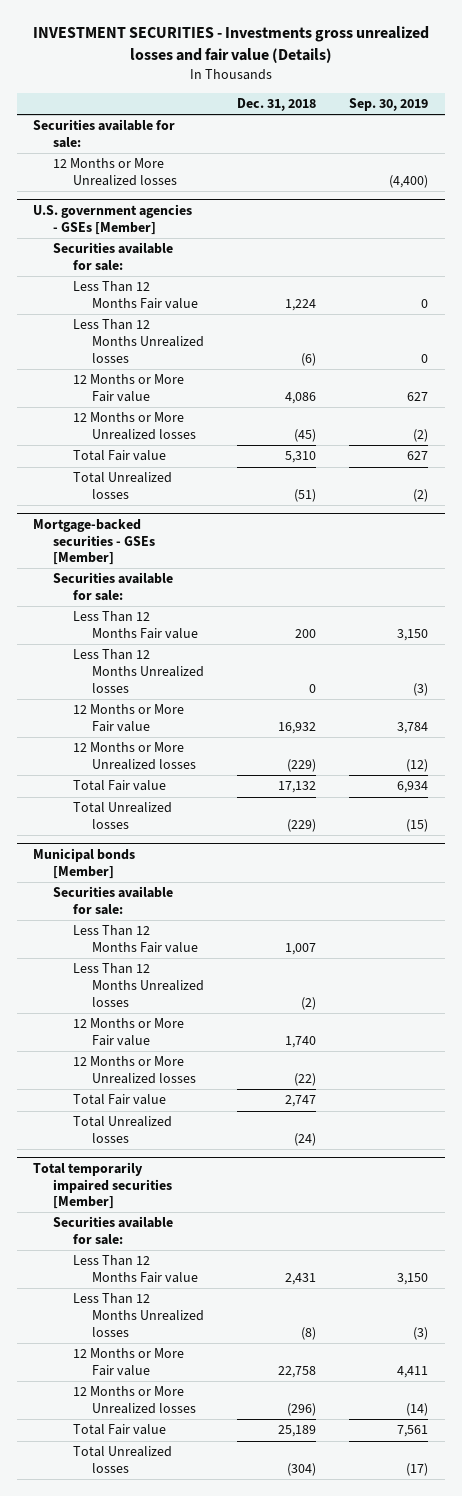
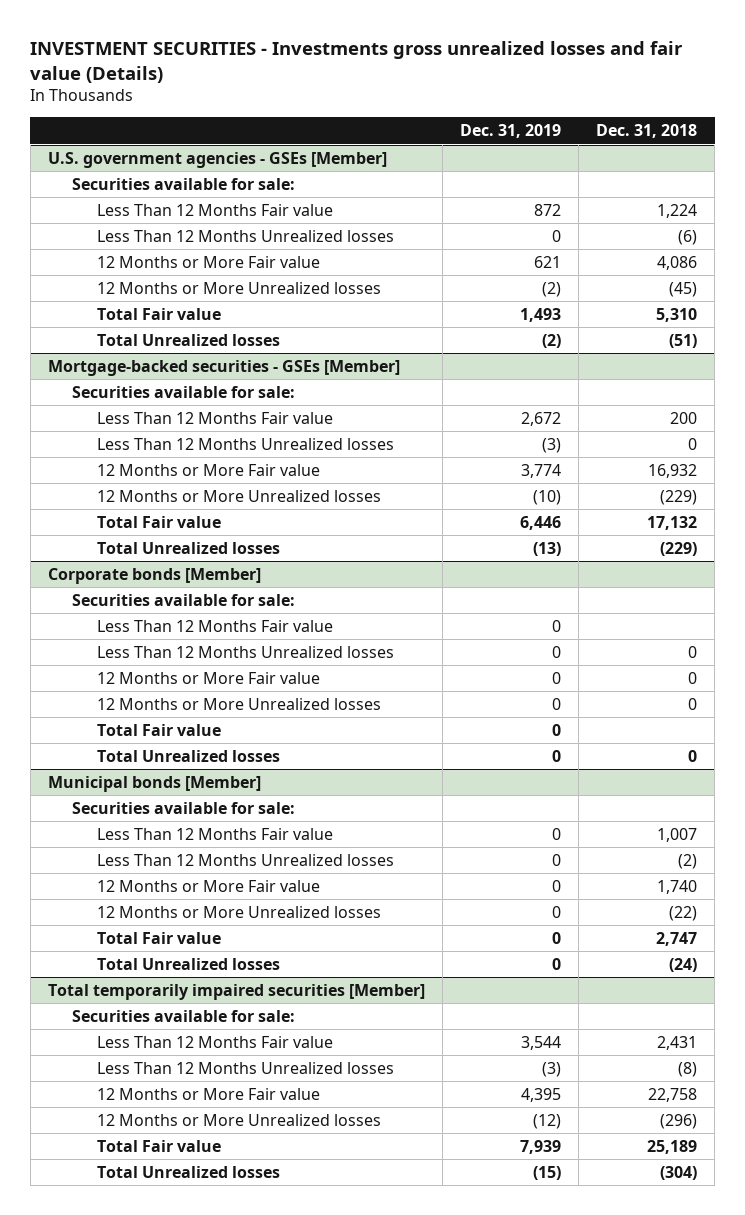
- | Dec. 31, 2018 | Sep. 30, 2019
+ | Dec. 31, 2019 | Dec. 31, 2018
- Securities available for sale:
- 12 Months or More Unrealized losses | | (4,400)
+ Corporate bonds [Member]
+ Securities available for sale:
+ Less Than 12 Months Fair value | 0 |
+ Less Than 12 Months Unrealized losses | 0 | 0
+ 12 Months or More Fair value | 0 | 0
+ 12 Months or More Unrealized losses | 0 | 0
+ Total Fair value | 0 |
+ Total Unrealized losses | 0 | 0

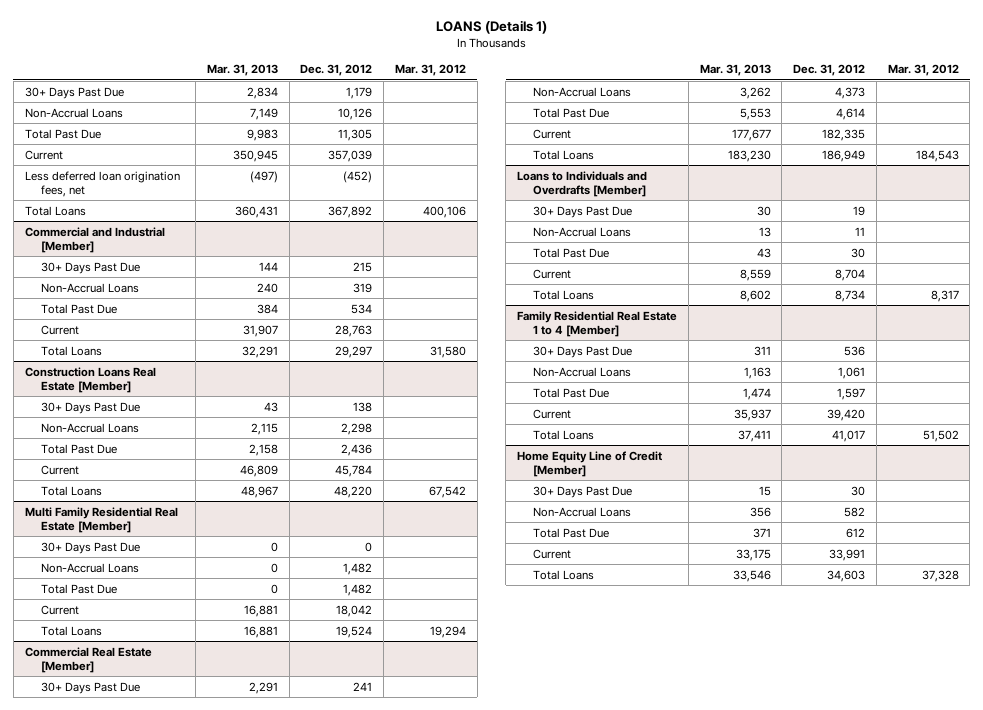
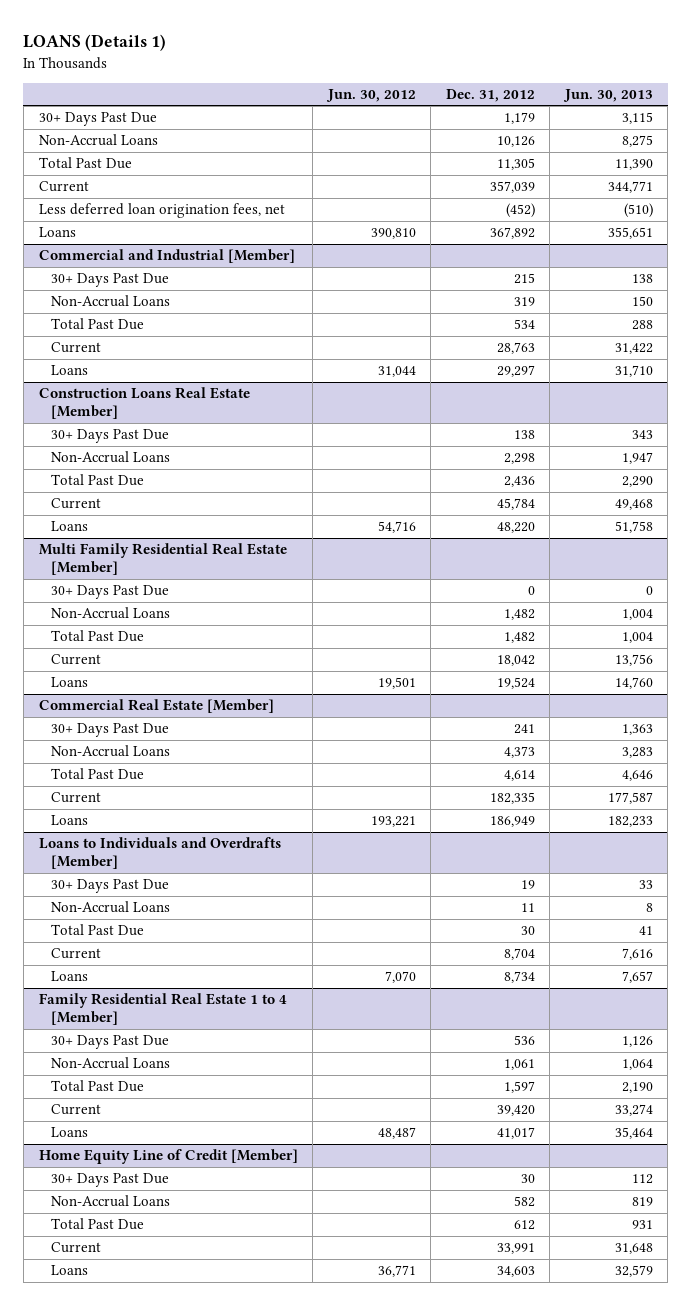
- | Mar. 31, 2013 | Dec. 31, 2012 | Mar. 31, 2012
+ | Jun. 30, 2012 | Dec. 31, 2012 | Jun. 30, 2013
- Total Loans | 360,431 | 367,892 | 400,106
+ Loans | 390,810 | 367,892 | 355,651
@ Commercial and Industrial [Member]
- Total Loans | 32,291 | 29,297 | 31,580
+ Loans | 31,044 | 29,297 | 31,710
@ Construction Loans Real Estate [Member]
- Total Loans | 48,967 | 48,220 | 67,542
+ Loans | 54,716 | 48,220 | 51,758
@ Multi Family Residential Real Estate [Member]
- Total Loans | 16,881 | 19,524 | 19,294
+ Loans | 19,501 | 19,524 | 14,760
@ Commercial Real Estate [Member]
- Total Loans | 183,230 | 186,949 | 184,543
+ Loans | 193,221 | 186,949 | 182,233
@ Loans to Individuals and Overdrafts [Member]
- Total Loans | 8,602 | 8,734 | 8,317
+ Loans | 7,070 | 8,734 | 7,657
@ Family Residential Real Estate 1 to 4 [Member]
- Total Loans | 37,411 | 41,017 | 51,502
+ Loans | 48,487 | 41,017 | 35,464
@ Home Equity Line of Credit [Member]
- Total Loans | 33,546 | 34,603 | 37,328
+ Loans | 36,771 | 34,603 | 32,579

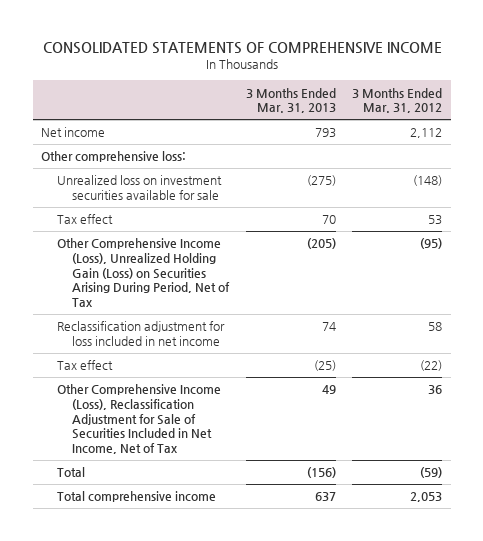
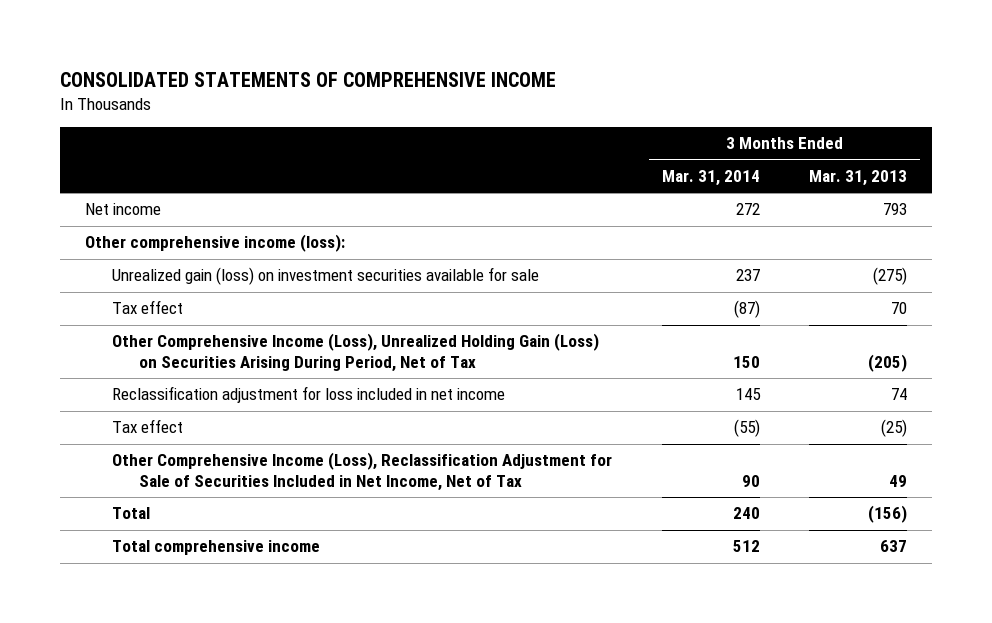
- | 3 Months Ended Mar. 31, 2013 | 3 Months Ended Mar. 31, 2012
+ | 3 Months Ended Mar. 31, 2014 | 3 Months Ended Mar. 31, 2013
- Other comprehensive loss:
- Unrealized loss on investment securities available for sale | (275) | (148)
+ Other comprehensive income (loss):
+ Unrealized gain (loss) on investment securities available for sale | 237 | (275)

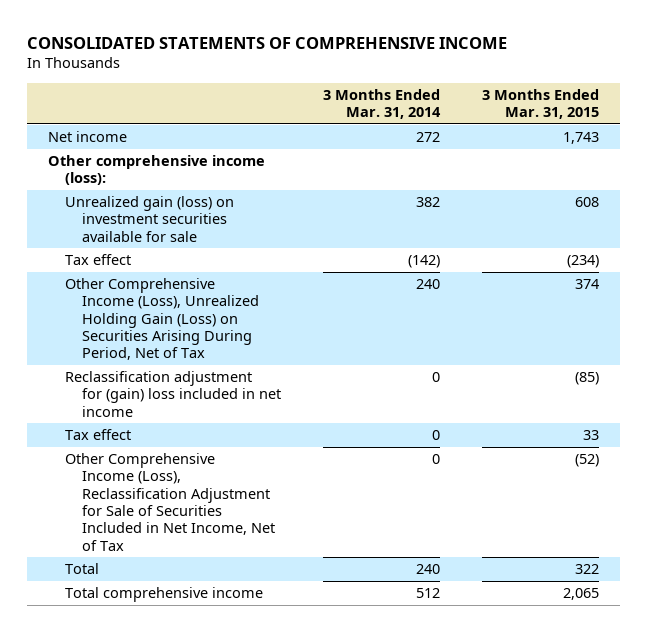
- | 3 Months Ended Mar. 31, 2014 | 3 Months Ended Mar. 31, 2013
+ | 3 Months Ended Mar. 31, 2014 | 3 Months Ended Mar. 31, 2015
- Unrealized gain (loss) on investment securities available for sale | 237 | (275)
- Tax effect | (87) | 70
- Other Comprehensive Income (Loss), Unrealized Holding Gain (Loss) on Securities Arising During Period, Net of Tax | 150 | (205)
- Reclassification adjustment for loss included in net income | 145 | 74
- Tax effect | (55) | (25)
- Other Comprehensive Income (Loss), Reclassification Adjustment for Sale of Securities Included in Net Income, Net of Tax | 90 | 49
+ Unrealized gain (loss) on investment securities available for sale | 382 | 608
+ Tax effect | (142) | (234)
+ Other Comprehensive Income (Loss), Unrealized Holding Gain (Loss) on Securities Arising During Period, Net of Tax | 240 | 374
+ Reclassification adjustment for (gain) loss included in net income | 0 | (85)
+ Tax effect | 0 | 33
+ Other Comprehensive Income (Loss), Reclassification Adjustment for Sale of Securities Included in Net Income, Net of Tax | 0 | (52)

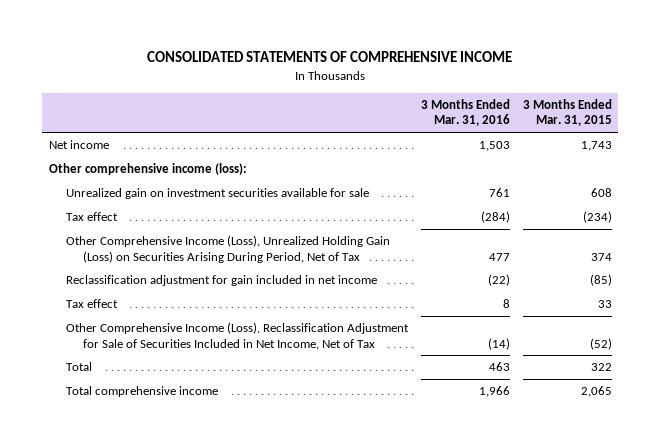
- | 3 Months Ended Mar. 31, 2014 | 3 Months Ended Mar. 31, 2015
+ | 3 Months Ended Mar. 31, 2016 | 3 Months Ended Mar. 31, 2015
- Unrealized gain (loss) on investment securities available for sale | 382 | 608
+ Unrealized gain on investment securities available for sale | 761 | 608
- Reclassification adjustment for (gain) loss included in net income | 0 | (85)
+ Reclassification adjustment for gain included in net income | (22) | (85)

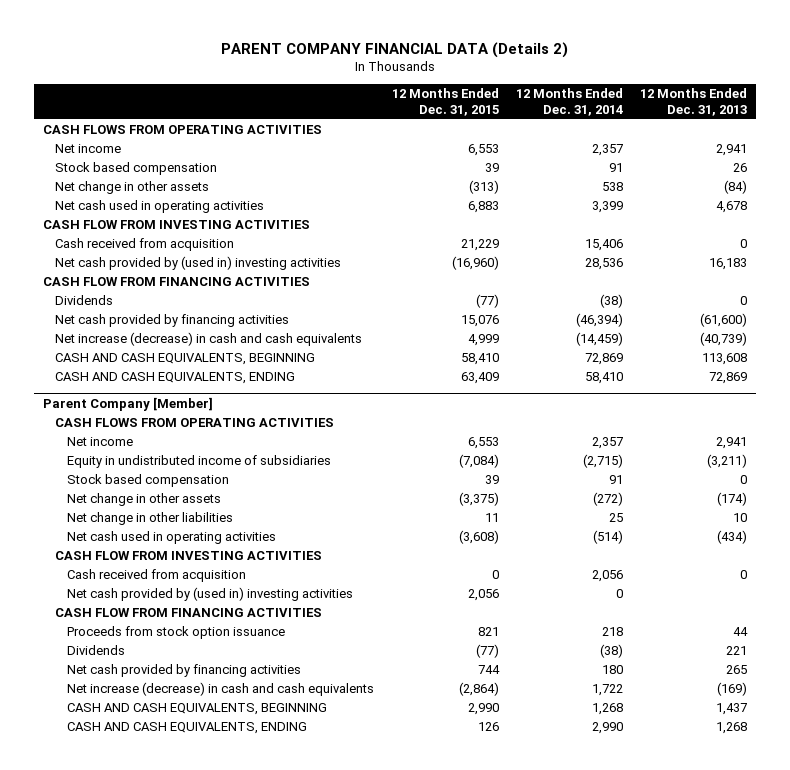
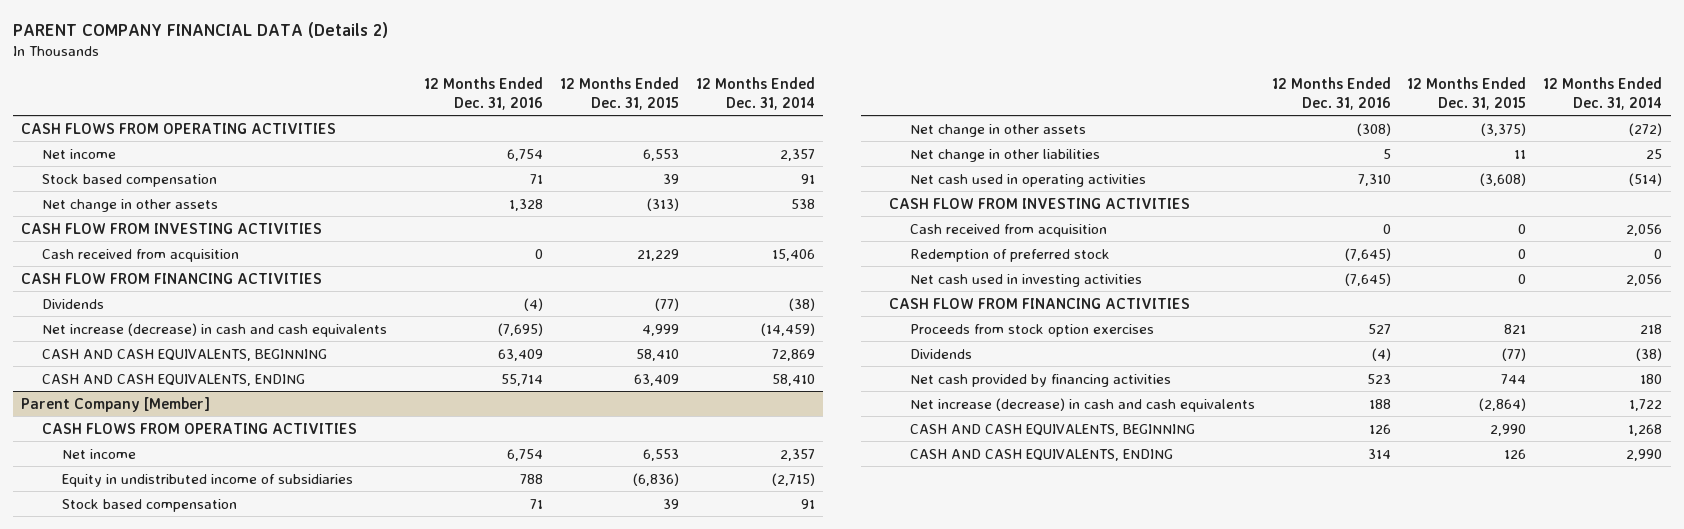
- | 12 Months Ended Dec. 31, 2015 | 12 Months Ended Dec. 31, 2014 | 12 Months Ended Dec. 31, 2013
+ | 12 Months Ended Dec. 31, 2016 | 12 Months Ended Dec. 31, 2015 | 12 Months Ended Dec. 31, 2014
- Net cash used in operating activities | 6,883 | 3,399 | 4,678
- Net cash provided by (used in) investing activities | (16,960) | 28,536 | 16,183
- Net cash provided by financing activities | 15,076 | (46,394) | (61,600)
@ Parent Company [Member]
- Equity in undistributed income of subsidiaries | (7,084) | (2,715) | (3,211)
+ Equity in undistributed income of subsidiaries | 788 | (6,836) | (2,715)
- Net cash provided by (used in) investing activities | 2,056 | 0 |
+ Redemption of preferred stock | (7,645) | 0 | 0
+ Net cash used in investing activities | (7,645) | 0 | 2,056
- Proceeds from stock option issuance | 821 | 218 | 44
+ Proceeds from stock option exercises | 527 | 821 | 218

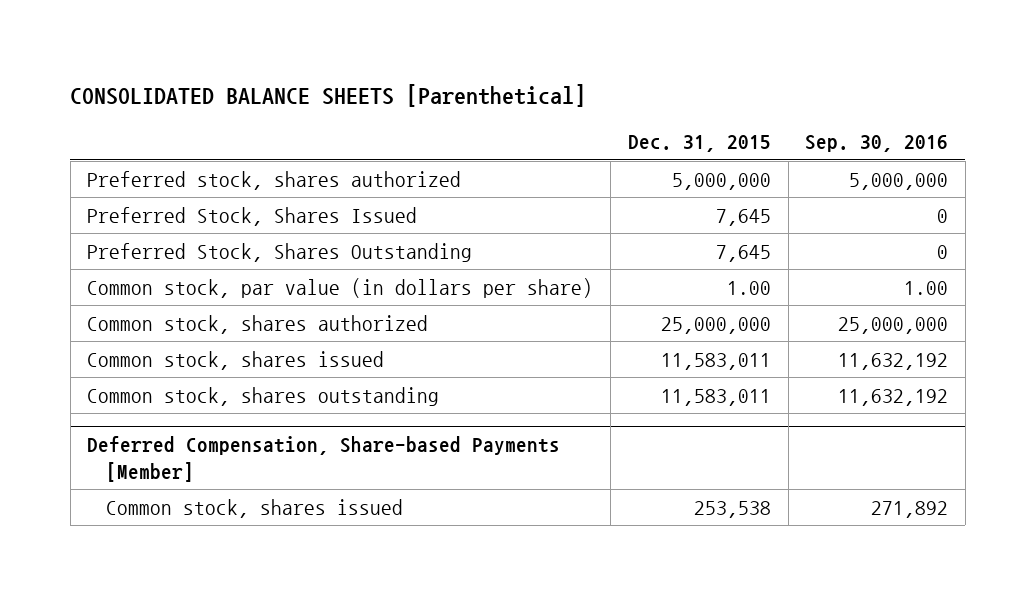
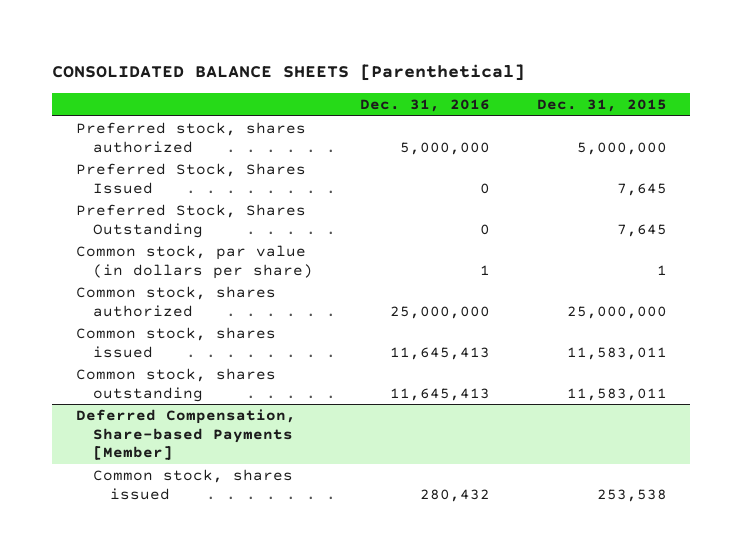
- | Dec. 31, 2015 | Sep. 30, 2016
+ | Dec. 31, 2016 | Dec. 31, 2015
- Common stock, par value (in dollars per share) | 1.00 | 1.00
+ Common stock, par value (in dollars per share) | 1 | 1

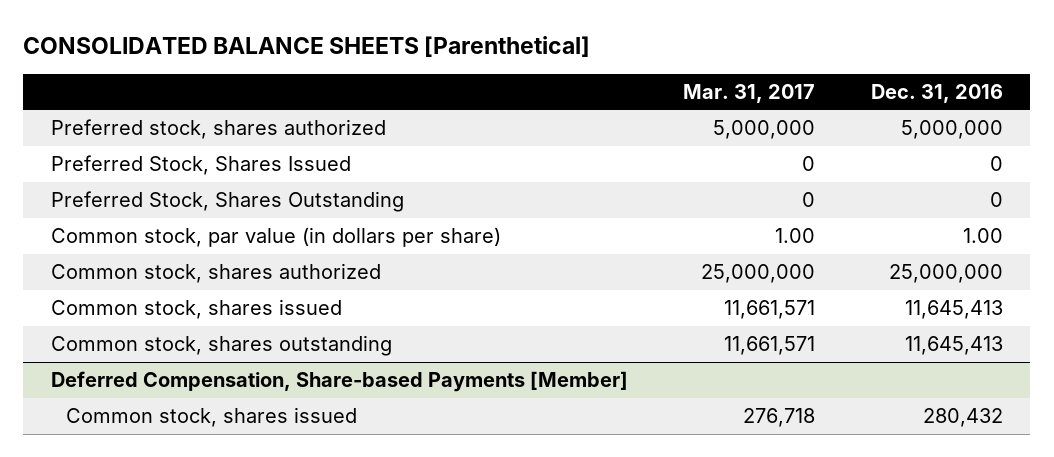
- | Dec. 31, 2016 | Dec. 31, 2015
+ | Mar. 31, 2017 | Dec. 31, 2016
- Common stock, par value (in dollars per share) | 1 | 1
+ Common stock, par value (in dollars per share) | 1.00 | 1.00

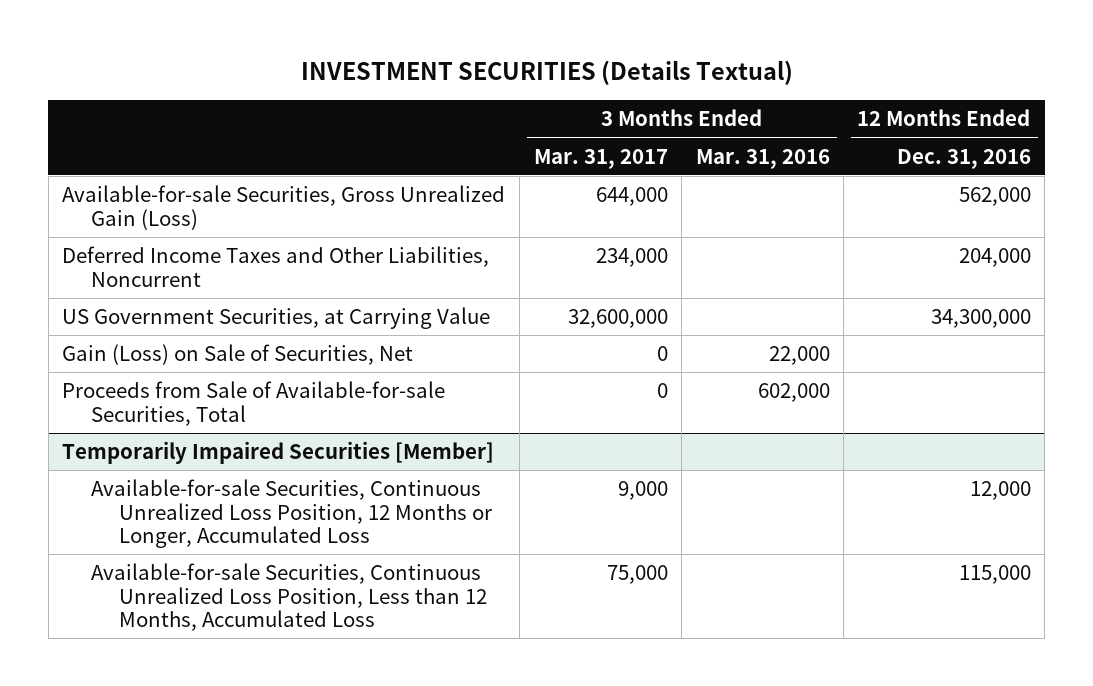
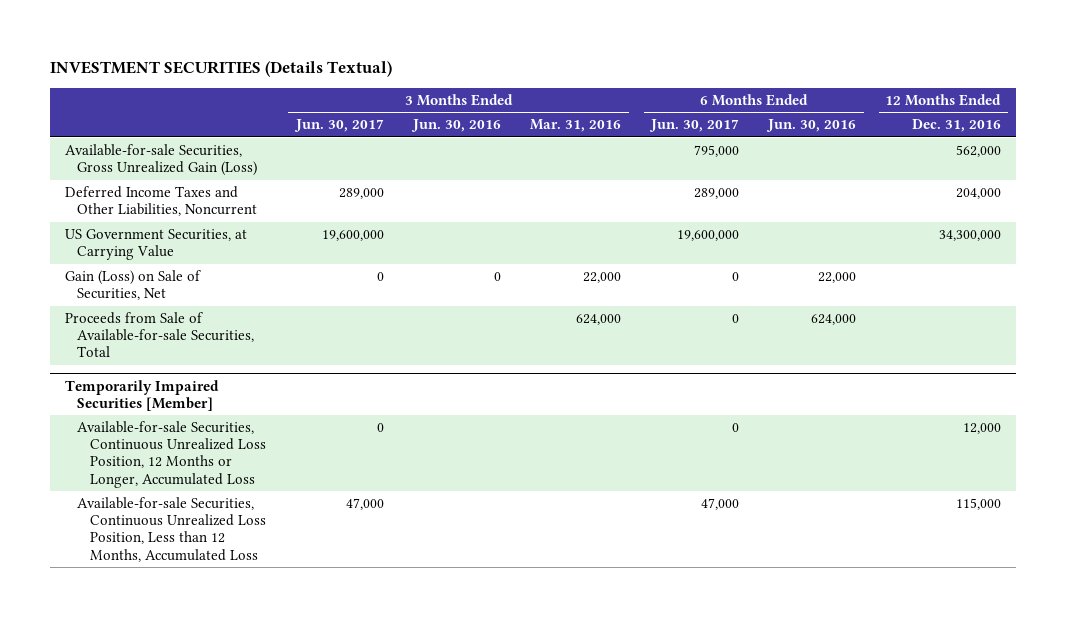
- | 3 Months Ended Mar. 31, 2017 | 3 Months Ended Mar. 31, 2016 | 12 Months Ended Dec. 31, 2016
+ | 3 Months Ended Jun. 30, 2017 | 3 Months Ended Jun. 30, 2016 | 3 Months Ended Mar. 31, 2016 | 6 Months Ended Jun. 30, 2017 | 6 Months Ended Jun. 30, 2016 | 12 Months Ended Dec. 31, 2016
- Proceeds from Sale of Available-for-sale Securities, Total | 0 | 602,000 |
+ Proceeds from Sale of Available-for-sale Securities, Total | | | 624,000 | 0 | 624,000 |

